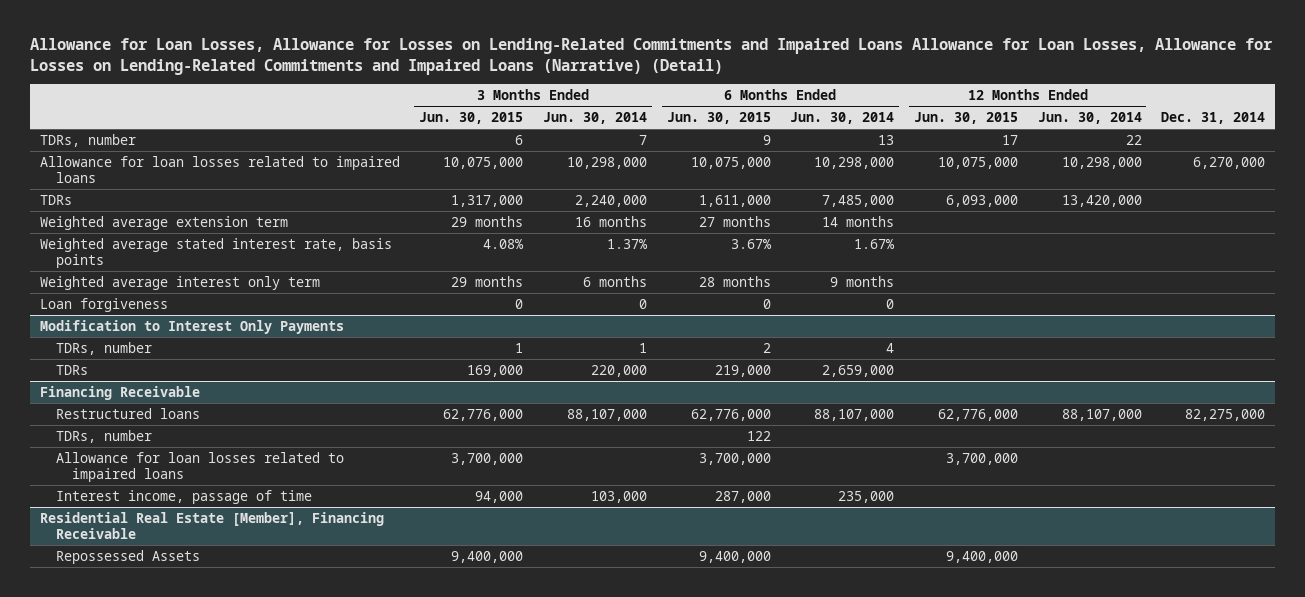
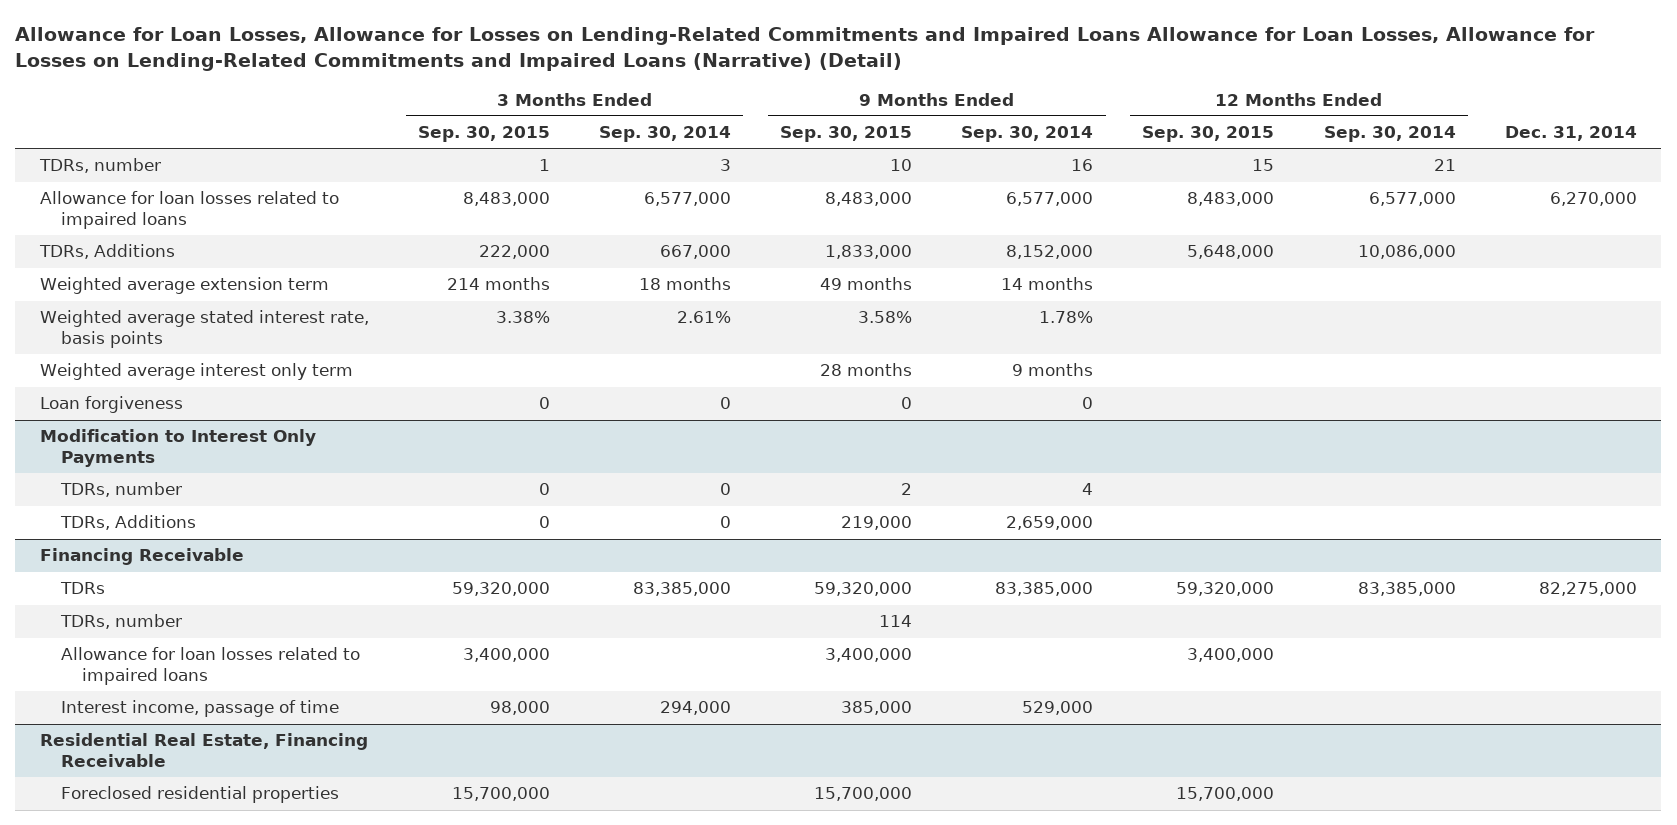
- | 3 Months Ended Jun. 30, 2015 | 3 Months Ended Jun. 30, 2014 | 6 Months Ended Jun. 30, 2015 | 6 Months Ended Jun. 30, 2014 | 12 Months Ended Jun. 30, 2015 | 12 Months Ended Jun. 30, 2014 | Dec. 31, 2014
+ | 3 Months Ended Sep. 30, 2015 | 3 Months Ended Sep. 30, 2014 | 9 Months Ended Sep. 30, 2015 | 9 Months Ended Sep. 30, 2014 | 12 Months Ended Sep. 30, 2015 | 12 Months Ended Sep. 30, 2014 | Dec. 31, 2014
- TDRs | 1,317,000 | 2,240,000 | 1,611,000 | 7,485,000 | 6,093,000 | 13,420,000 |
+ TDRs, Additions | 222,000 | 667,000 | 1,833,000 | 8,152,000 | 5,648,000 | 10,086,000 |
@ Modification to Interest Only Payments
- TDRs | 169,000 | 220,000 | 219,000 | 2,659,000 | | |
+ TDRs, Additions | 0 | 0 | 219,000 | 2,659,000 | | |
@ Financing Receivable
- Restructured loans | 62,776,000 | 88,107,000 | 62,776,000 | 88,107,000 | 62,776,000 | 88,107,000 | 82,275,000
+ TDRs | 59,320,000 | 83,385,000 | 59,320,000 | 83,385,000 | 59,320,000 | 83,385,000 | 82,275,000
- Residential Real Estate [Member], Financing Receivable
- Repossessed Assets | 9,400,000 | | 9,400,000 | | 9,400,000 | |
+ Residential Real Estate, Financing Receivable
+ Foreclosed residential properties | 15,700,000 | | 15,700,000 | | 15,700,000 | |

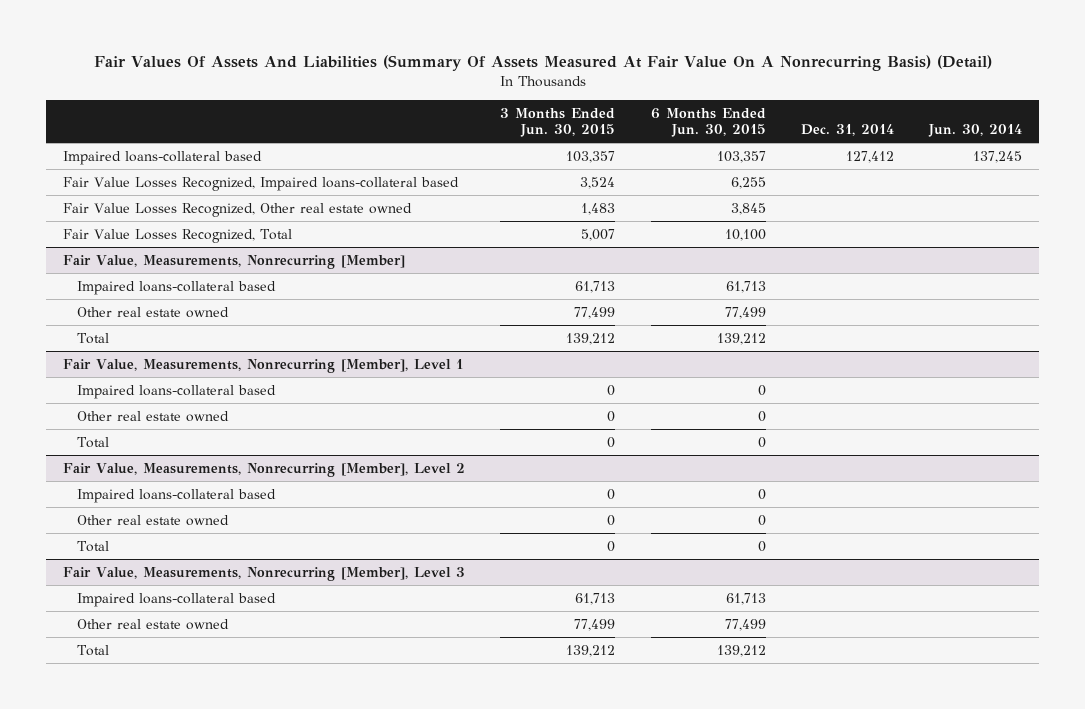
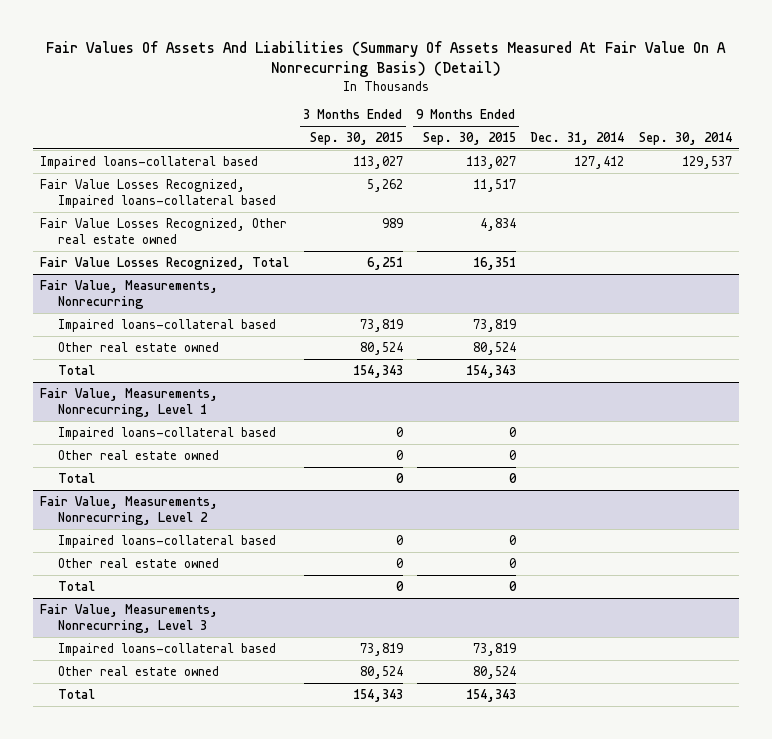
- | 3 Months Ended Jun. 30, 2015 | 6 Months Ended Jun. 30, 2015 | Dec. 31, 2014 | Jun. 30, 2014
+ | 3 Months Ended Sep. 30, 2015 | 9 Months Ended Sep. 30, 2015 | Dec. 31, 2014 | Sep. 30, 2014
- Fair Value, Measurements, Nonrecurring [Member]
+ Fair Value, Measurements, Nonrecurring
- Fair Value, Measurements, Nonrecurring [Member], Level 1
+ Fair Value, Measurements, Nonrecurring, Level 1
- Fair Value, Measurements, Nonrecurring [Member], Level 2
+ Fair Value, Measurements, Nonrecurring, Level 2
- Fair Value, Measurements, Nonrecurring [Member], Level 3
+ Fair Value, Measurements, Nonrecurring, Level 3

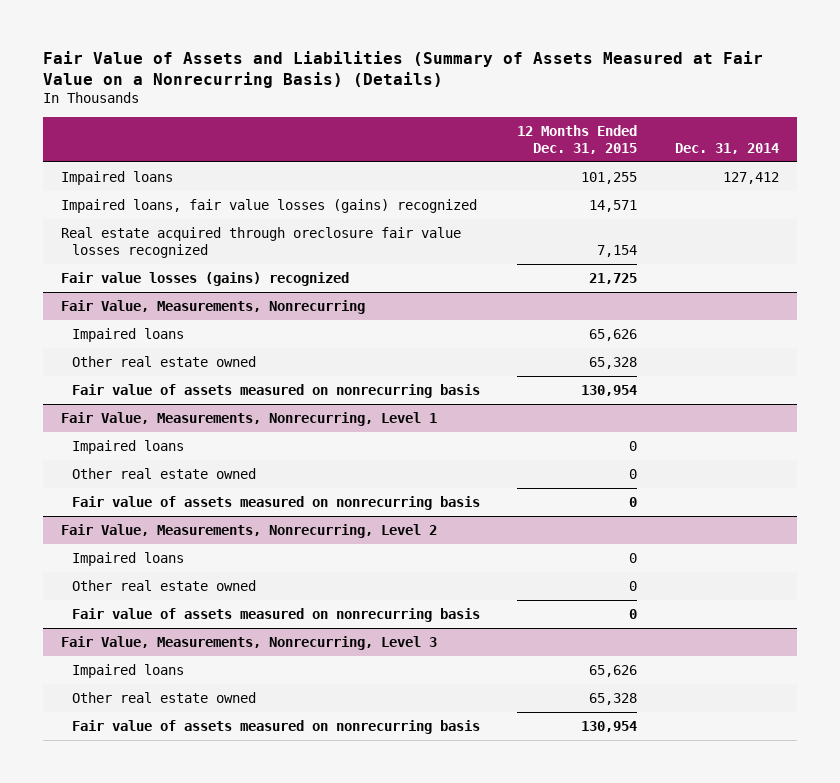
- Fair Values Of Assets And Liabilities (Summary Of Assets Measured At Fair Value On A Nonrecurring Basis) (Detail)
+ Fair Value of Assets and Liabilities (Summary of Assets Measured at Fair Value on a Nonrecurring Basis) (Details)
- | 3 Months Ended Sep. 30, 2015 | 9 Months Ended Sep. 30, 2015 | Dec. 31, 2014 | Sep. 30, 2014
+ | 12 Months Ended Dec. 31, 2015 | Dec. 31, 2014
- Impaired loans-collateral based | 113,027 | 113,027 | 127,412 | 129,537
- Fair Value Losses Recognized, Impaired loans-collateral based | 5,262 | 11,517 | |
- Fair Value Losses Recognized, Other real estate owned | 989 | 4,834 | |
- Fair Value Losses Recognized, Total | 6,251 | 16,351 | |
+ Impaired loans | 101,255 | 127,412
+ Impaired loans, fair value losses (gains) recognized | 14,571 |
+ Real estate acquired through oreclosure fair value losses recognized | 7,154 |
+ Fair value losses (gains) recognized | 21,725 |
@ Fair Value, Measurements, Nonrecurring
- Impaired loans-collateral based | 73,819 | 73,819 | |
+ Impaired loans | 65,626 |
- Total | 154,343 | 154,343 | |
+ Fair value of assets measured on nonrecurring basis | 130,954 |
@ Fair Value, Measurements, Nonrecurring, Level 1
- Impaired loans-collateral based | 0 | 0 | |
+ Impaired loans | 0 |
- Total | 0 | 0 | |
+ Fair value of assets measured on nonrecurring basis | 0 |
@ Fair Value, Measurements, Nonrecurring, Level 2
- Impaired loans-collateral based | 0 | 0 | |
+ Impaired loans | 0 |
- Total | 0 | 0 | |
+ Fair value of assets measured on nonrecurring basis | 0 |
@ Fair Value, Measurements, Nonrecurring, Level 3
- Impaired loans-collateral based | 73,819 | 73,819 | |
+ Impaired loans | 65,626 |
- Total | 154,343 | 154,343 | |
+ Fair value of assets measured on nonrecurring basis | 130,954 |

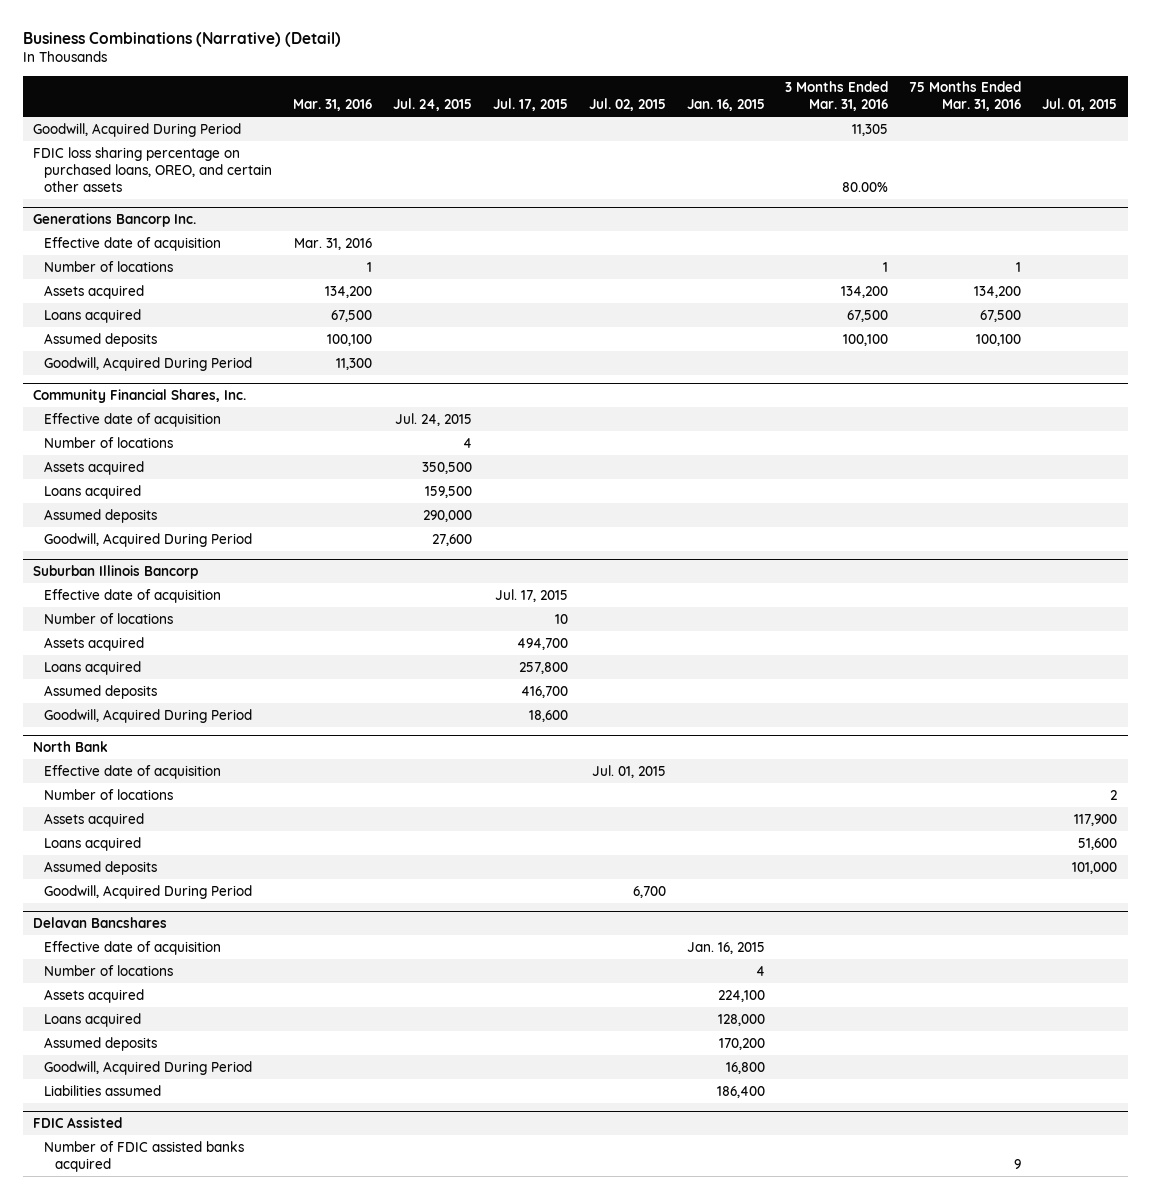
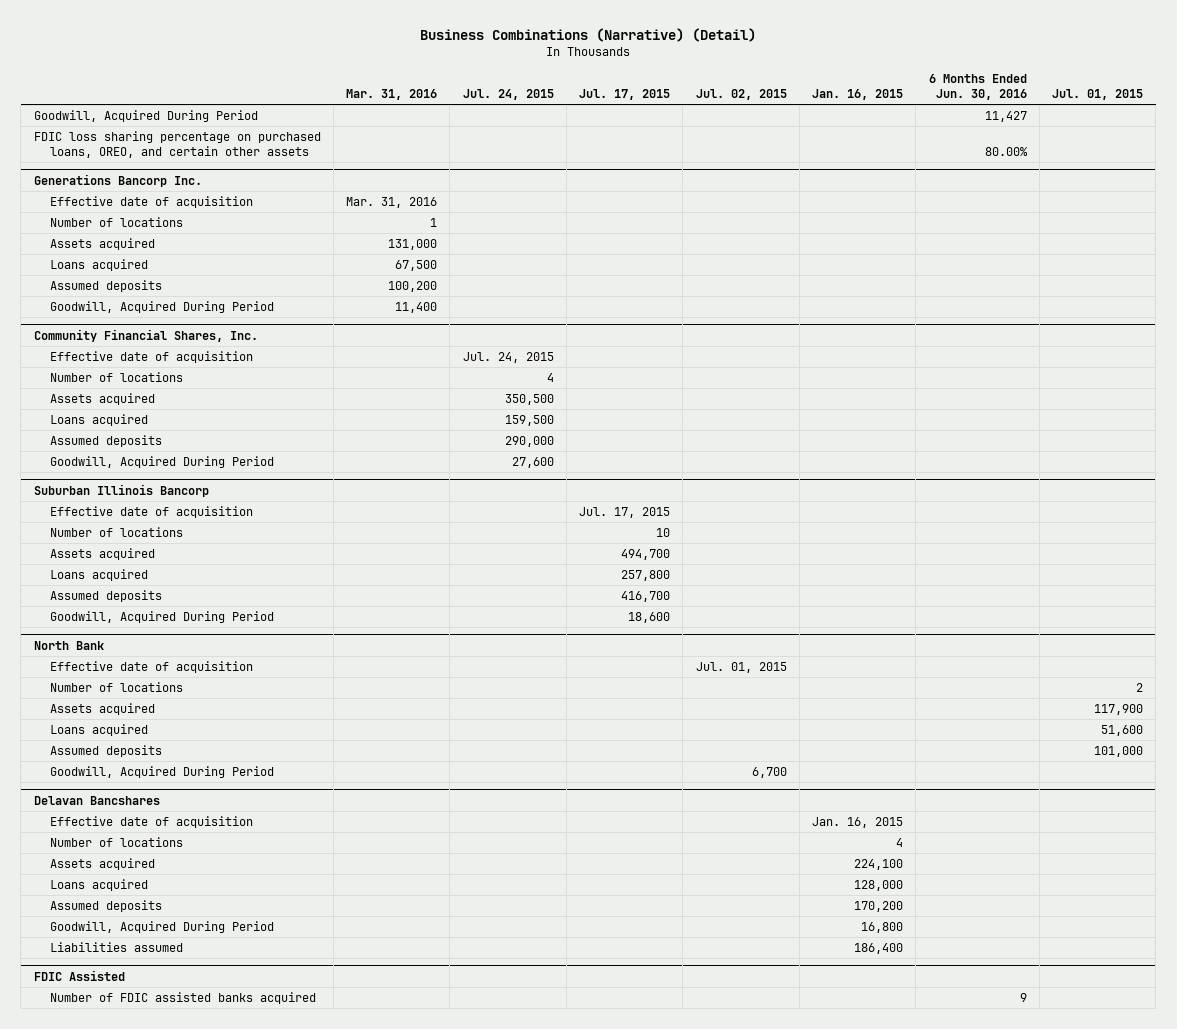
- | Mar. 31, 2016 | Jul. 24, 2015 | Jul. 17, 2015 | Jul. 02, 2015 | Jan. 16, 2015 | 3 Months Ended Mar. 31, 2016 | 75 Months Ended Mar. 31, 2016 | Jul. 01, 2015
+ | Mar. 31, 2016 | Jul. 24, 2015 | Jul. 17, 2015 | Jul. 02, 2015 | Jan. 16, 2015 | 6 Months Ended Jun. 30, 2016 | Jul. 01, 2015
@ Generations Bancorp Inc.
- Assets acquired | 134,200 | | | | | 134,200 | 134,200 |
+ Assets acquired | 131,000 | | | | | |
- Assumed deposits | 100,100 | | | | | 100,100 | 100,100 |
- Goodwill, Acquired During Period | 11,300 | | | | | | |
+ Assumed deposits | 100,200 | | | | | |
+ Goodwill, Acquired During Period | 11,400 | | | | | |

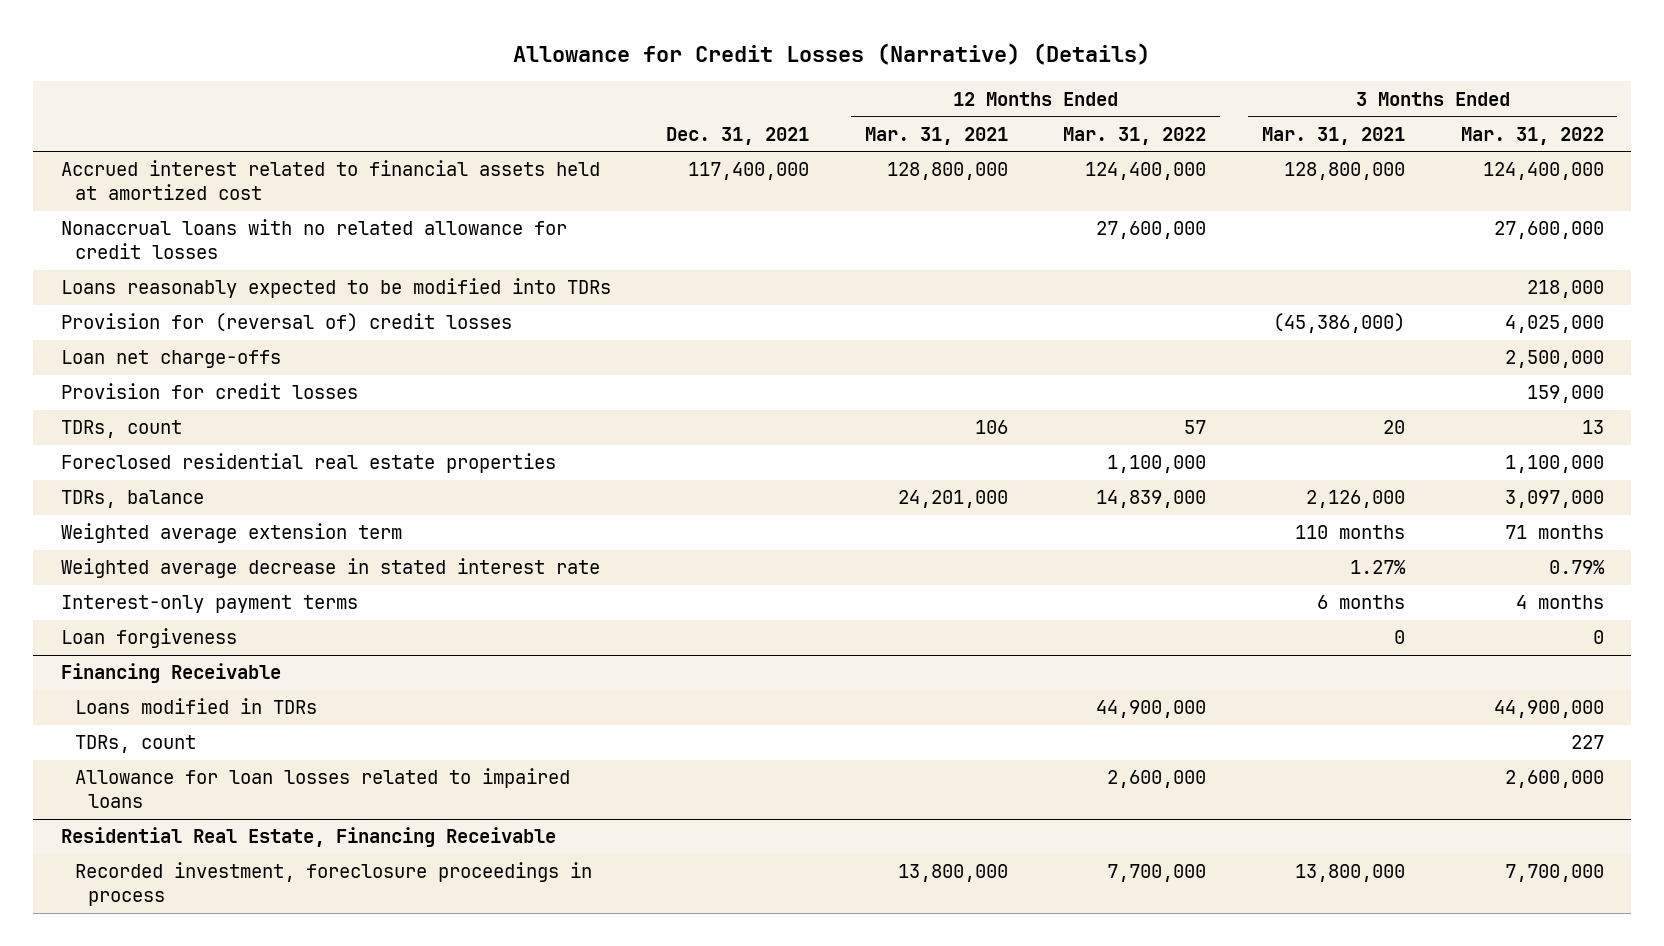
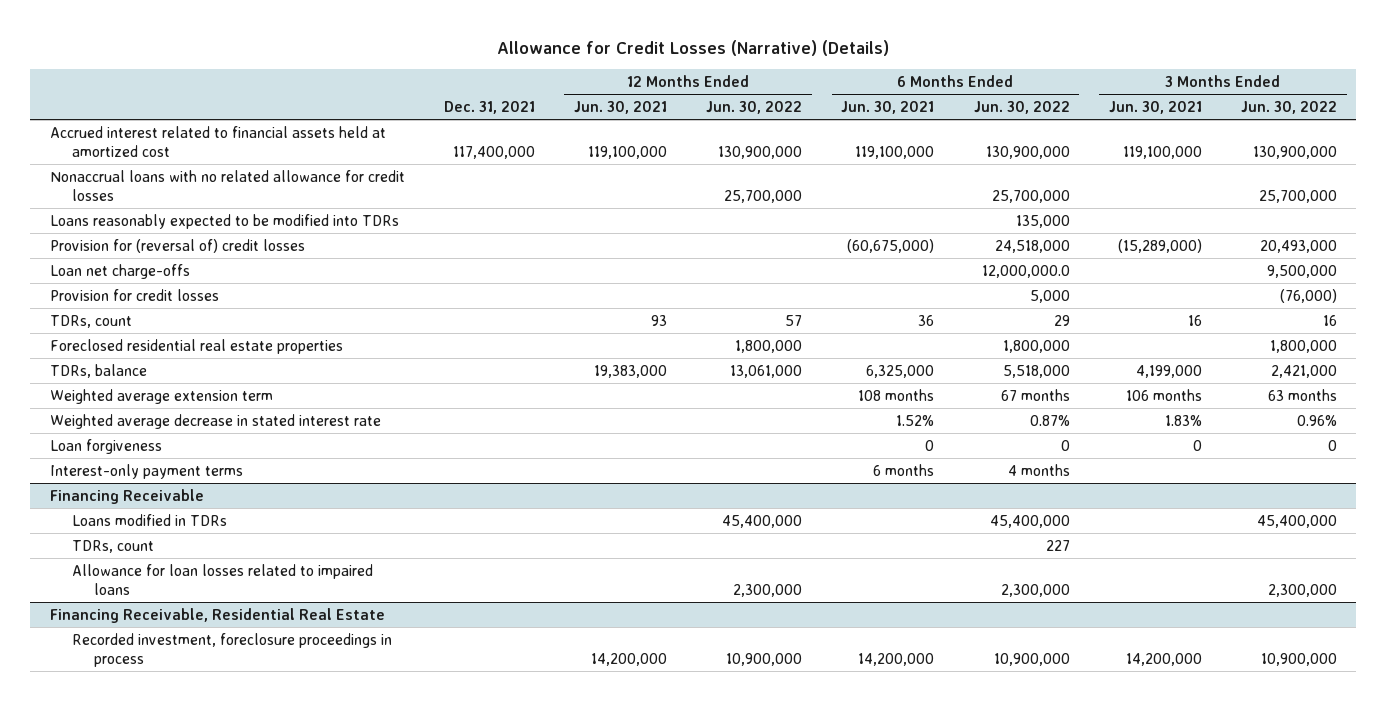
- | Dec. 31, 2021 | 12 Months Ended Mar. 31, 2021 | 12 Months Ended Mar. 31, 2022 | 3 Months Ended Mar. 31, 2021 | 3 Months Ended Mar. 31, 2022
+ | Dec. 31, 2021 | 12 Months Ended Jun. 30, 2021 | 12 Months Ended Jun. 30, 2022 | 6 Months Ended Jun. 30, 2021 | 6 Months Ended Jun. 30, 2022 | 3 Months Ended Jun. 30, 2021 | 3 Months Ended Jun. 30, 2022
moved down: Interest-only payment terms | | | | 6 months | 4 months | |
- Residential Real Estate, Financing Receivable
+ Financing Receivable, Residential Real Estate

